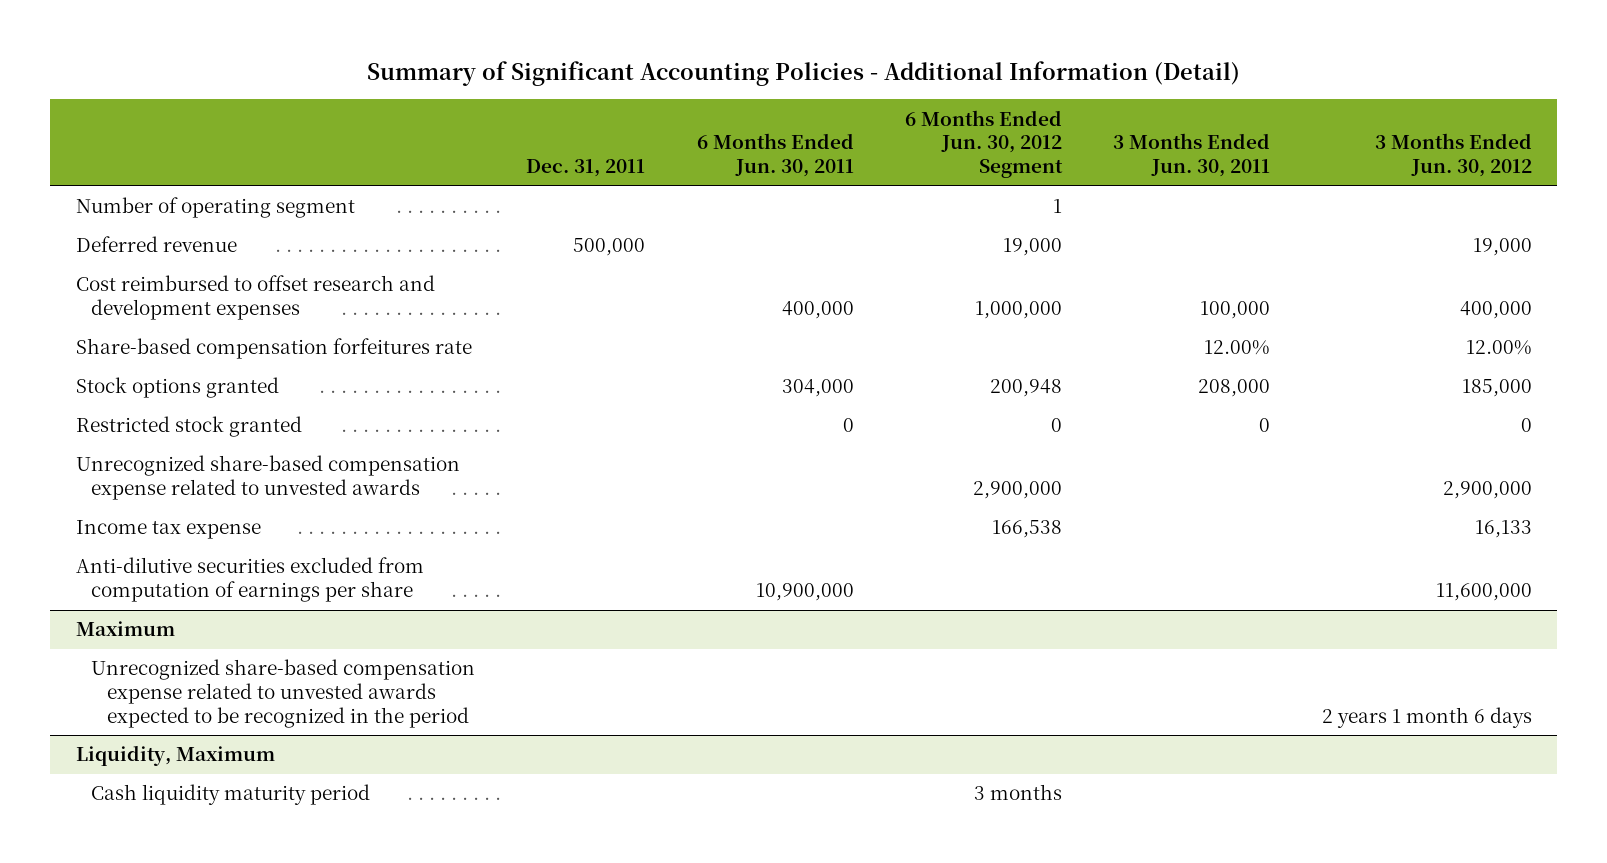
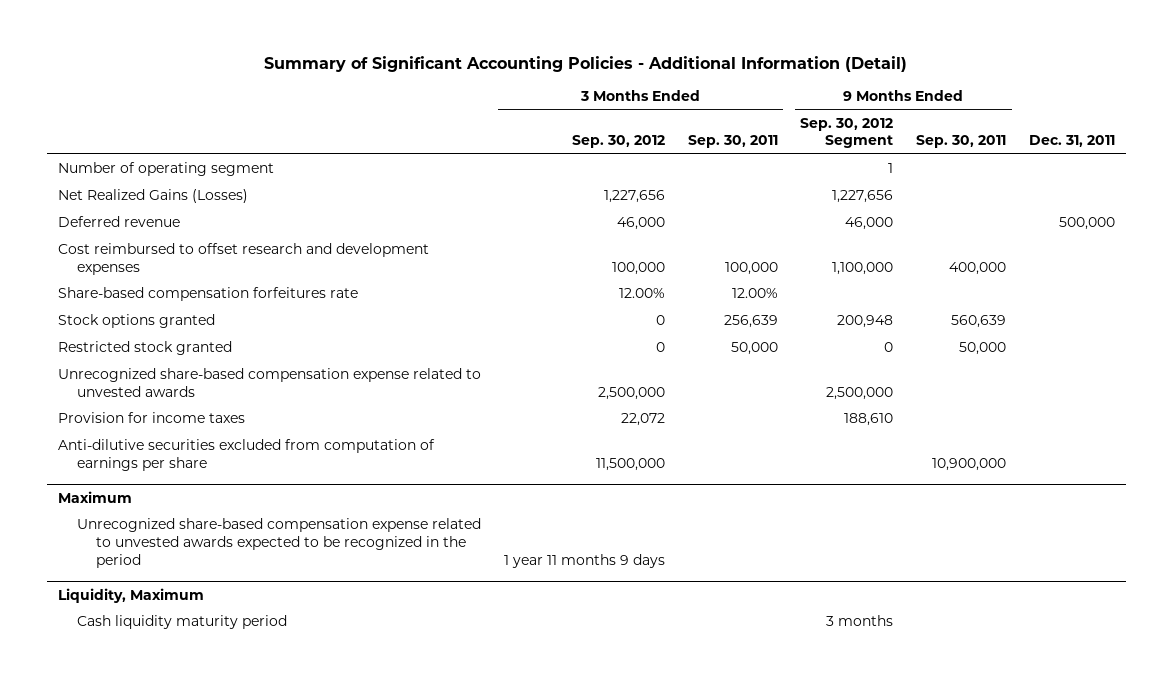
- | Dec. 31, 2011 | 6 Months Ended Jun. 30, 2011 | 6 Months Ended Jun. 30, 2012 Segment | 3 Months Ended Jun. 30, 2011 | 3 Months Ended Jun. 30, 2012
+ | 3 Months Ended Sep. 30, 2012 | 3 Months Ended Sep. 30, 2011 | 9 Months Ended Sep. 30, 2012 Segment | 9 Months Ended Sep. 30, 2011 | Dec. 31, 2011
+ Net Realized Gains (Losses) | 1,227,656 | | 1,227,656 | |
- Income tax expense | | | 166,538 | | 16,133
+ Provision for income taxes | 22,072 | | 188,610 | |

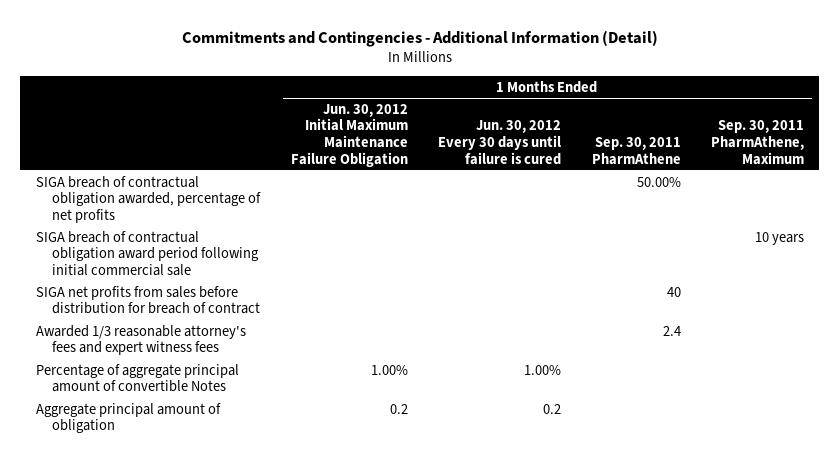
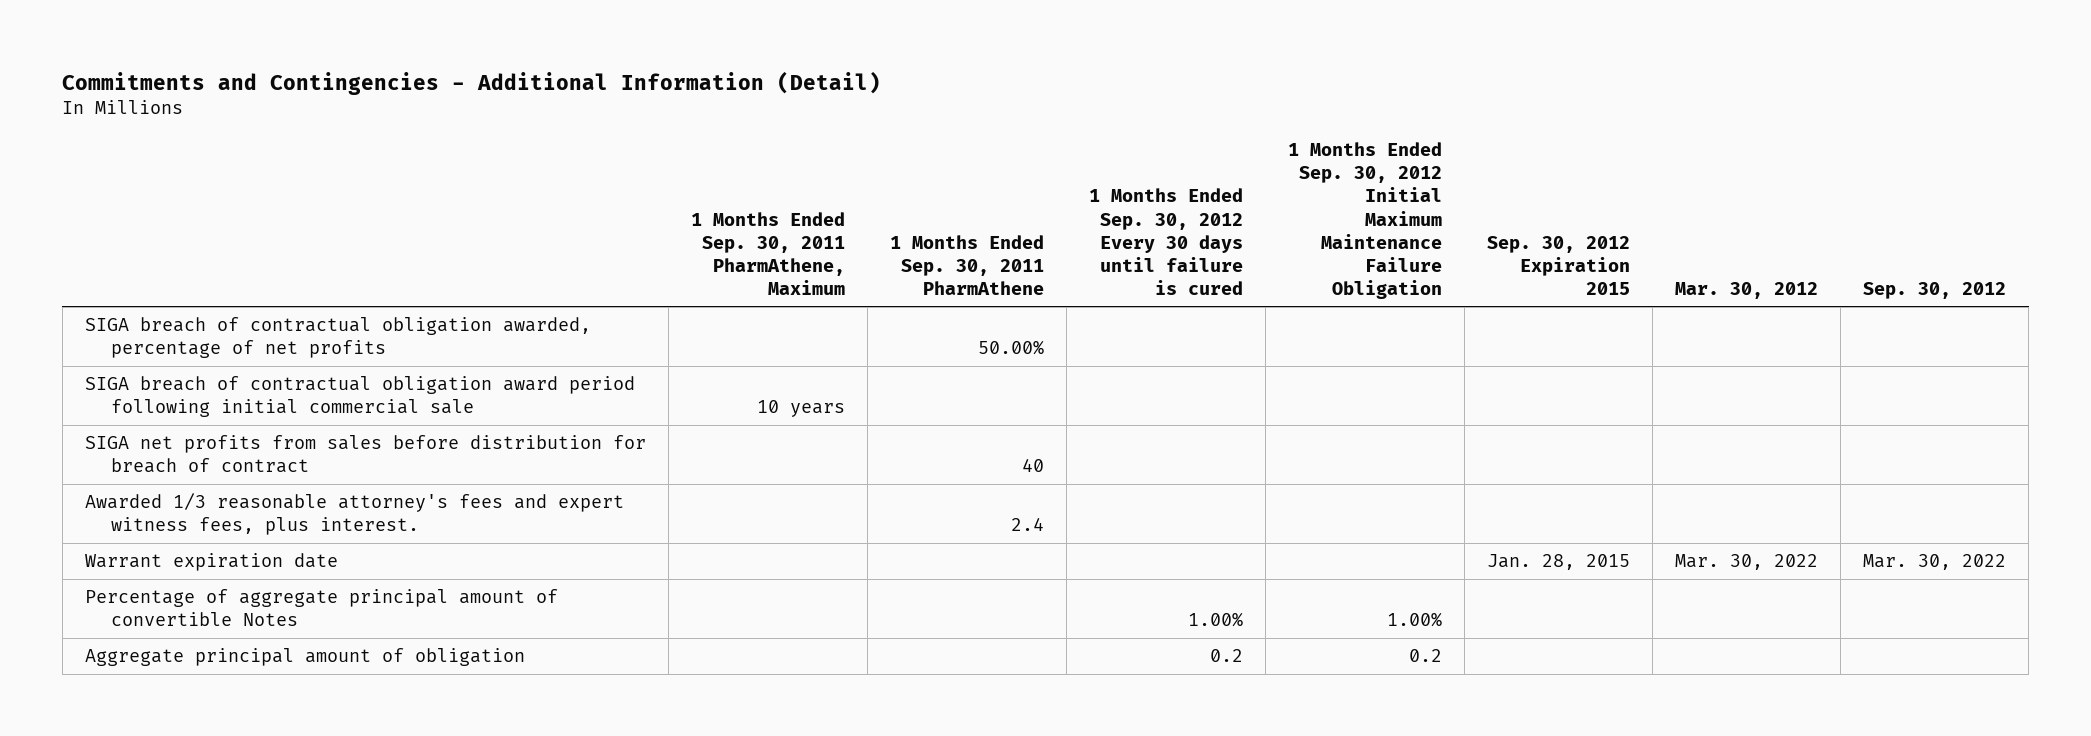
- | 1 Months Ended Jun. 30, 2012 Initial Maximum Maintenance Failure Obligation | 1 Months Ended Jun. 30, 2012 Every 30 days until failure is cured | 1 Months Ended Sep. 30, 2011 PharmAthene | 1 Months Ended Sep. 30, 2011 PharmAthene, Maximum
+ | 1 Months Ended Sep. 30, 2011 PharmAthene, Maximum | 1 Months Ended Sep. 30, 2011 PharmAthene | 1 Months Ended Sep. 30, 2012 Every 30 days until failure is cured | 1 Months Ended Sep. 30, 2012 Initial Maximum Maintenance Failure Obligation | Sep. 30, 2012 Expiration 2015 | Mar. 30, 2012 | Sep. 30, 2012
- Awarded 1/3 reasonable attorney's fees and expert witness fees | | | 2.4 |
+ Awarded 1/3 reasonable attorney's fees and expert witness fees, plus interest. | | 2.4 | | | | |
+ Warrant expiration date | | | | | Jan. 28, 2015 | Mar. 30, 2022 | Mar. 30, 2022

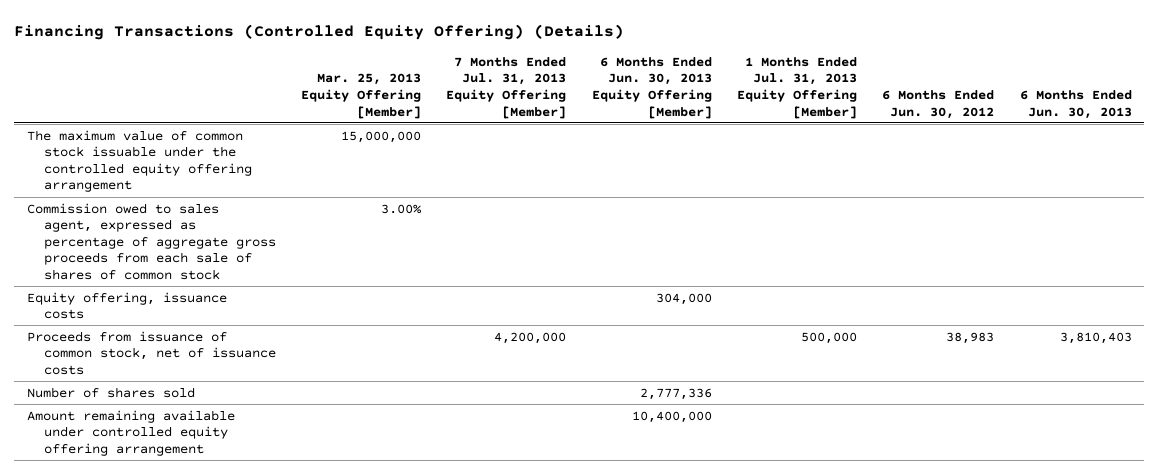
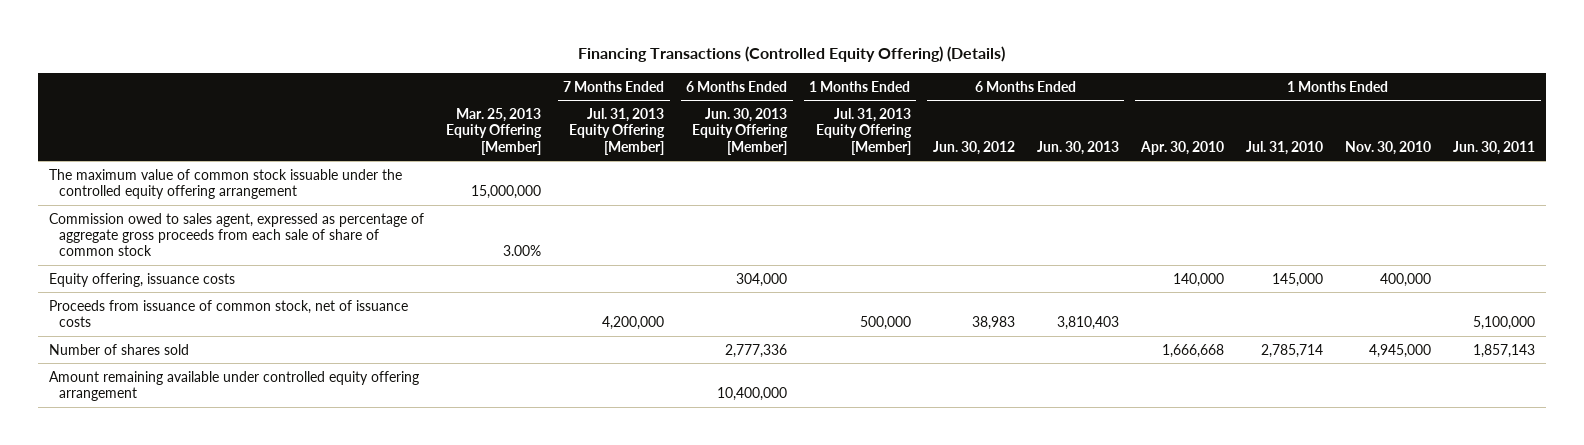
- | Mar. 25, 2013 Equity Offering [Member] | 7 Months Ended Jul. 31, 2013 Equity Offering [Member] | 6 Months Ended Jun. 30, 2013 Equity Offering [Member] | 1 Months Ended Jul. 31, 2013 Equity Offering [Member] | 6 Months Ended Jun. 30, 2012 | 6 Months Ended Jun. 30, 2013
+ | Mar. 25, 2013 Equity Offering [Member] | 7 Months Ended Jul. 31, 2013 Equity Offering [Member] | 6 Months Ended Jun. 30, 2013 Equity Offering [Member] | 1 Months Ended Jul. 31, 2013 Equity Offering [Member] | 6 Months Ended Jun. 30, 2012 | 6 Months Ended Jun. 30, 2013 | 1 Months Ended Apr. 30, 2010 | 1 Months Ended Jul. 31, 2010 | 1 Months Ended Nov. 30, 2010 | 1 Months Ended Jun. 30, 2011
- Commission owed to sales agent, expressed as percentage of aggregate gross proceeds from each sale of shares of common stock | 3.00% | | | | |
+ Commission owed to sales agent, expressed as percentage of aggregate gross proceeds from each sale of share of common stock | 3.00% | | | | | | | | |

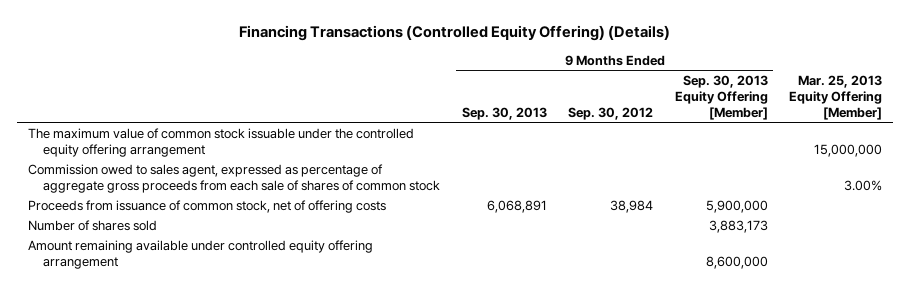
- | Mar. 25, 2013 Equity Offering [Member] | 7 Months Ended Jul. 31, 2013 Equity Offering [Member] | 6 Months Ended Jun. 30, 2013 Equity Offering [Member] | 1 Months Ended Jul. 31, 2013 Equity Offering [Member] | 6 Months Ended Jun. 30, 2012 | 6 Months Ended Jun. 30, 2013 | 1 Months Ended Apr. 30, 2010 | 1 Months Ended Jul. 31, 2010 | 1 Months Ended Nov. 30, 2010 | 1 Months Ended Jun. 30, 2011
+ | 9 Months Ended Sep. 30, 2013 | 9 Months Ended Sep. 30, 2012 | 9 Months Ended Sep. 30, 2013 Equity Offering [Member] | Mar. 25, 2013 Equity Offering [Member]
- Commission owed to sales agent, expressed as percentage of aggregate gross proceeds from each sale of share of common stock | 3.00% | | | | | | | | |
- Equity offering, issuance costs | | | 304,000 | | | | 140,000 | 145,000 | 400,000 |
- Proceeds from issuance of common stock, net of issuance costs | | 4,200,000 | | 500,000 | 38,983 | 3,810,403 | | | | 5,100,000
+ Commission owed to sales agent, expressed as percentage of aggregate gross proceeds from each sale of shares of common stock | | | | 3.00%
+ Proceeds from issuance of common stock, net of offering costs | 6,068,891 | 38,984 | 5,900,000 |

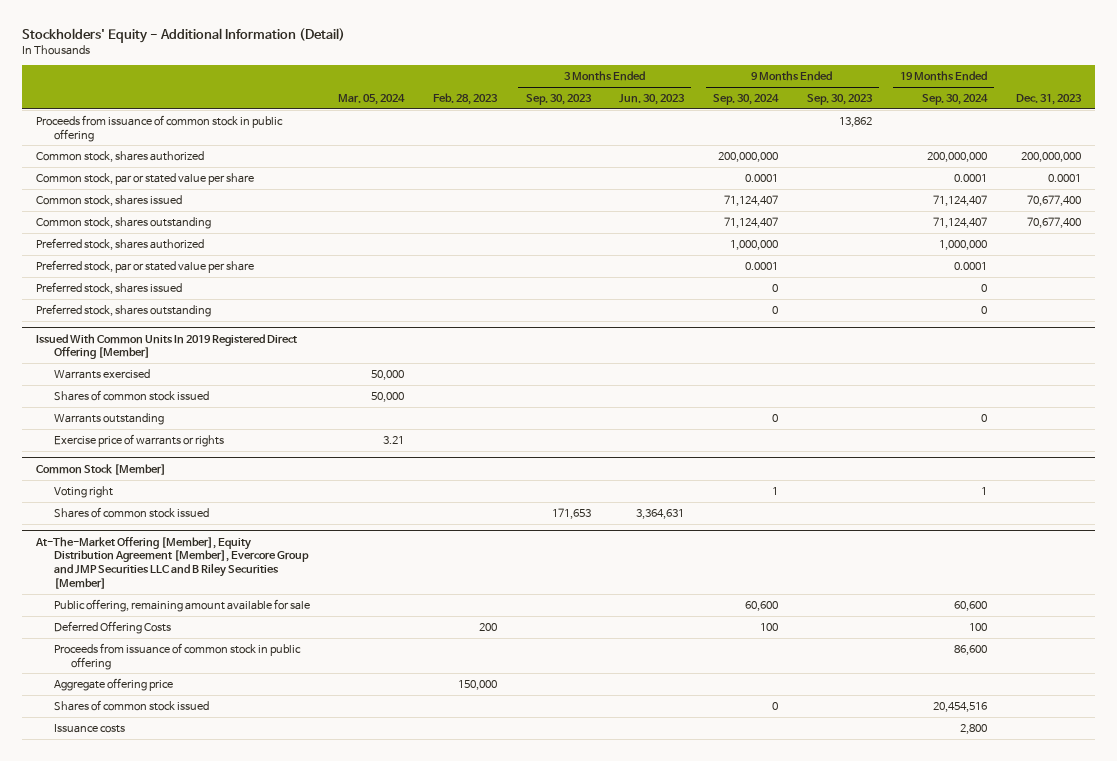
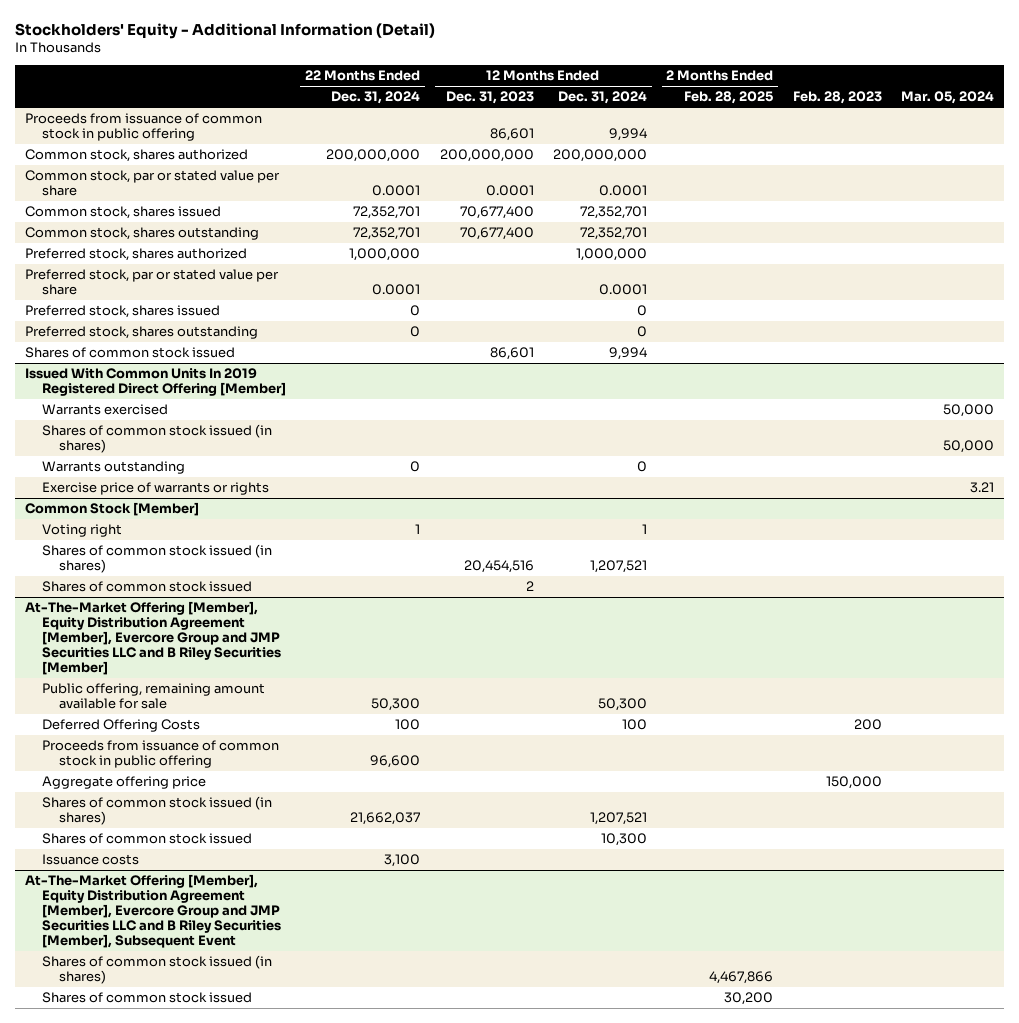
- | Mar. 05, 2024 | Feb. 28, 2023 | 3 Months Ended Sep. 30, 2023 | 3 Months Ended Jun. 30, 2023 | 9 Months Ended Sep. 30, 2024 | 9 Months Ended Sep. 30, 2023 | 19 Months Ended Sep. 30, 2024 | Dec. 31, 2023
+ | 22 Months Ended Dec. 31, 2024 | 12 Months Ended Dec. 31, 2023 | 12 Months Ended Dec. 31, 2024 | 2 Months Ended Feb. 28, 2025 | Feb. 28, 2023 | Mar. 05, 2024
+ Shares of common stock issued | | 86,601 | 9,994 | | |
@ Issued With Common Units In 2019 Registered Direct Offering [Member]
- Shares of common stock issued | 50,000 | | | | | | |
+ Shares of common stock issued (in shares) | | | | | | 50,000
@ Common Stock [Member]
+ Shares of common stock issued (in shares) | | 20,454,516 | 1,207,521 | | |
@ At-The-Market Offering [Member], Equity Distribution Agreement [Member], Evercore Group and JMP Securities LLC and B Riley Securities [Member]
+ Shares of common stock issued (in shares) | 21,662,037 | | 1,207,521 | | |
+ At-The-Market Offering [Member], Equity Distribution Agreement [Member], Evercore Group and JMP Securities LLC and B Riley Securities [Member], Subsequent Event
+ Shares of common stock issued (in shares) | | | | 4,467,866 | |
+ Shares of common stock issued | | | | 30,200 | |

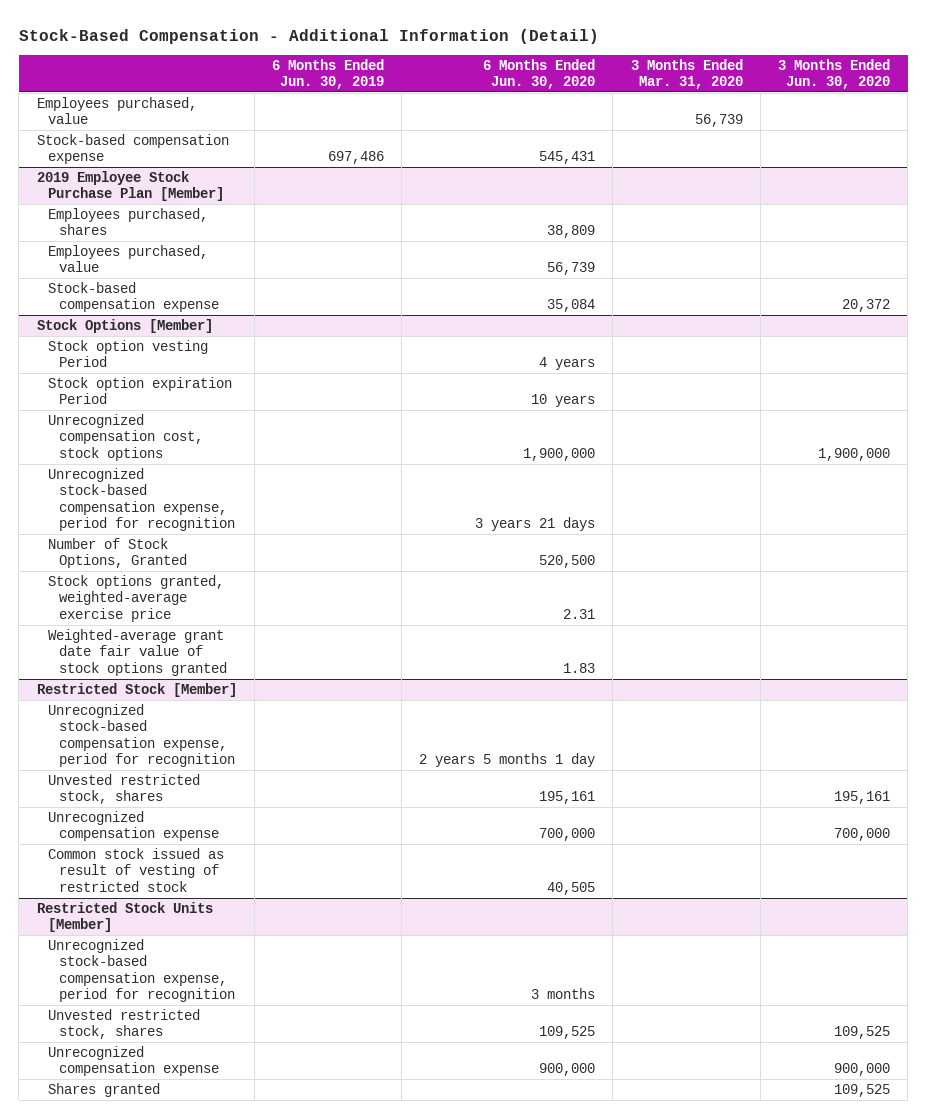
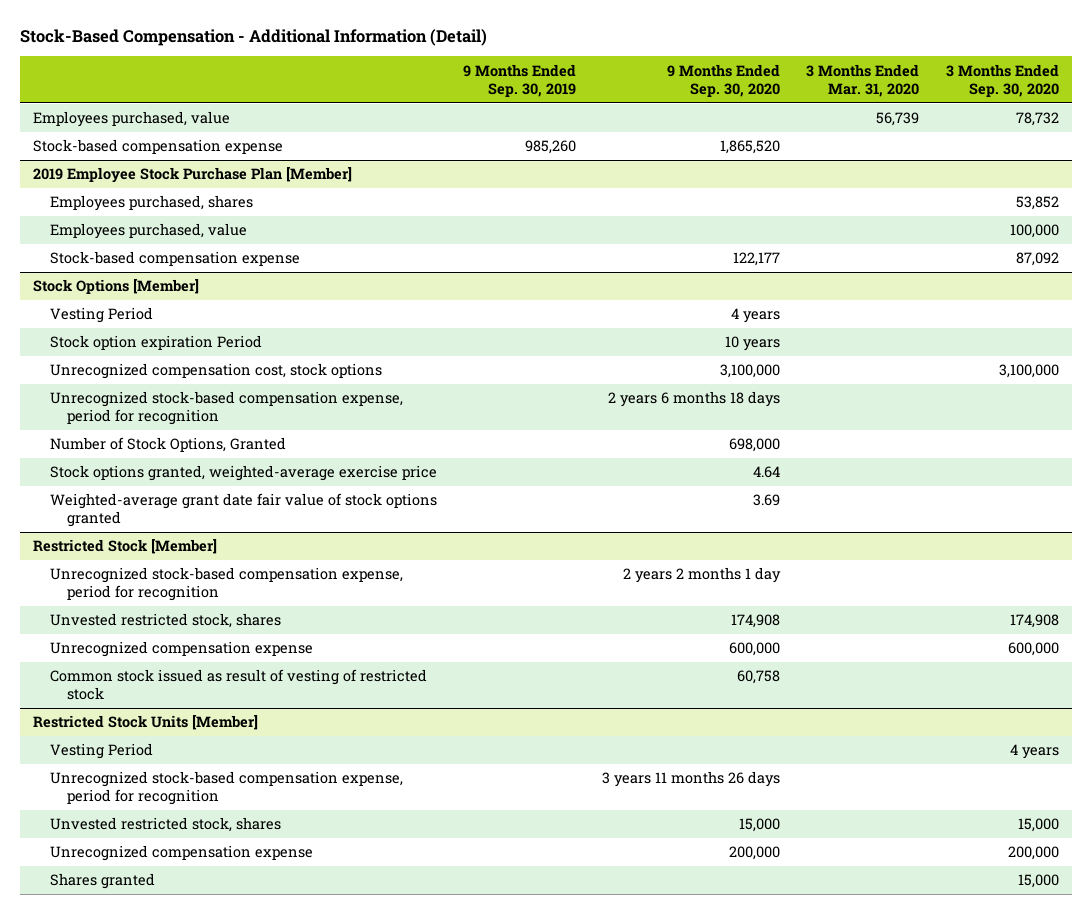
- | 6 Months Ended Jun. 30, 2019 | 6 Months Ended Jun. 30, 2020 | 3 Months Ended Mar. 31, 2020 | 3 Months Ended Jun. 30, 2020
+ | 9 Months Ended Sep. 30, 2019 | 9 Months Ended Sep. 30, 2020 | 3 Months Ended Mar. 31, 2020 | 3 Months Ended Sep. 30, 2020
@ Stock Options [Member]
- Stock option vesting Period | | 4 years | |
+ Vesting Period | | 4 years | |
@ Restricted Stock Units [Member]
+ Vesting Period | | | | 4 years

